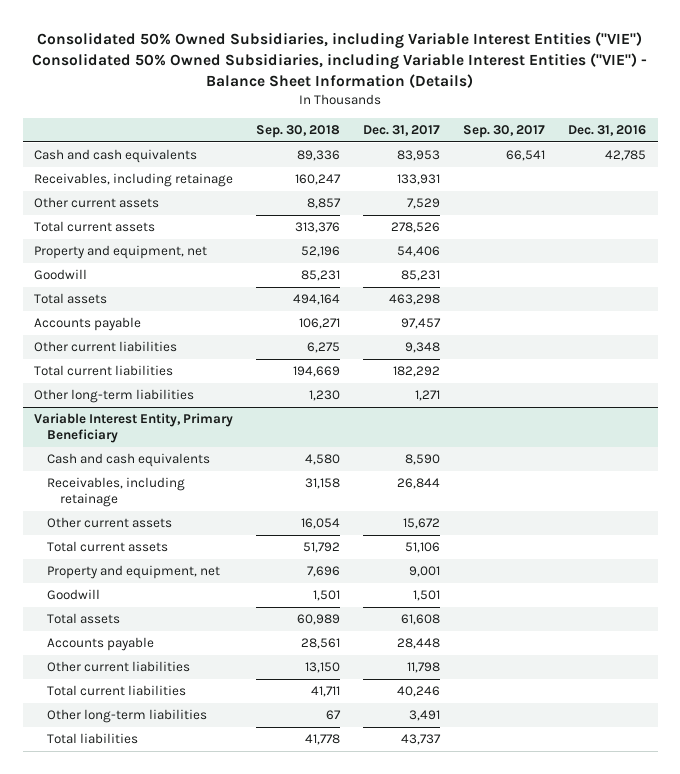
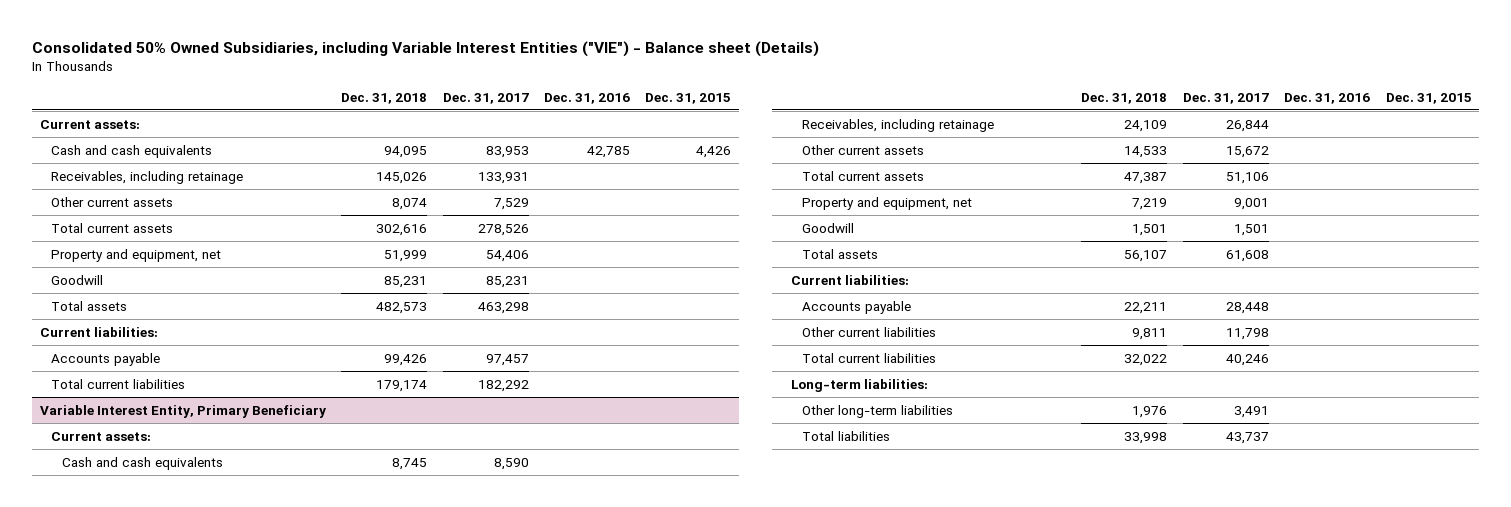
- Consolidated 50% Owned Subsidiaries, including Variable Interest Entities ("VIE") Consolidated 50% Owned Subsidiaries, including Variable Interest Entities ("VIE") - Balance Sheet Information (Details)
+ Consolidated 50% Owned Subsidiaries, including Variable Interest Entities ("VIE") - Balance sheet (Details)
- | Sep. 30, 2018 | Dec. 31, 2017 | Sep. 30, 2017 | Dec. 31, 2016
+ | Dec. 31, 2018 | Dec. 31, 2017 | Dec. 31, 2016 | Dec. 31, 2015
+ Current assets:
+ Current liabilities:
- Other current liabilities | 6,275 | 9,348 | |
- Other long-term liabilities | 1,230 | 1,271 | |
@ Variable Interest Entity, Primary Beneficiary
+ Current assets:
+ Current liabilities:
+ Long-term liabilities:

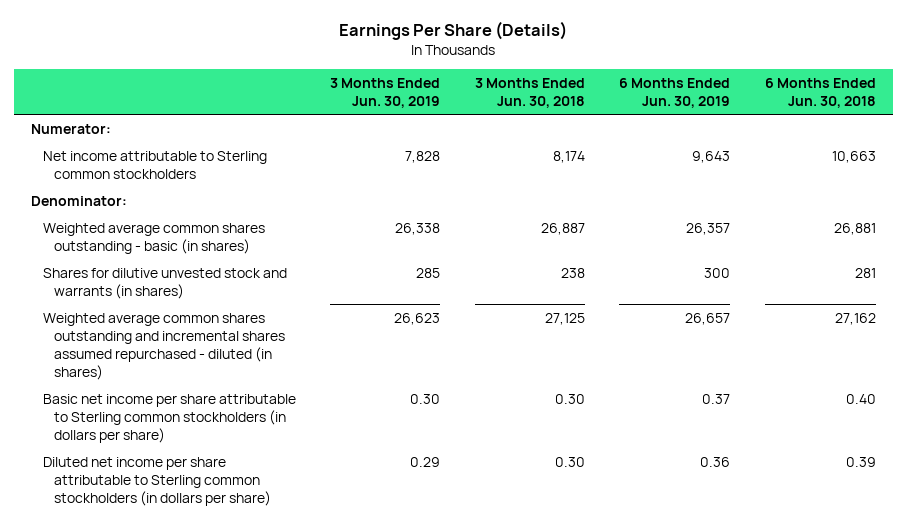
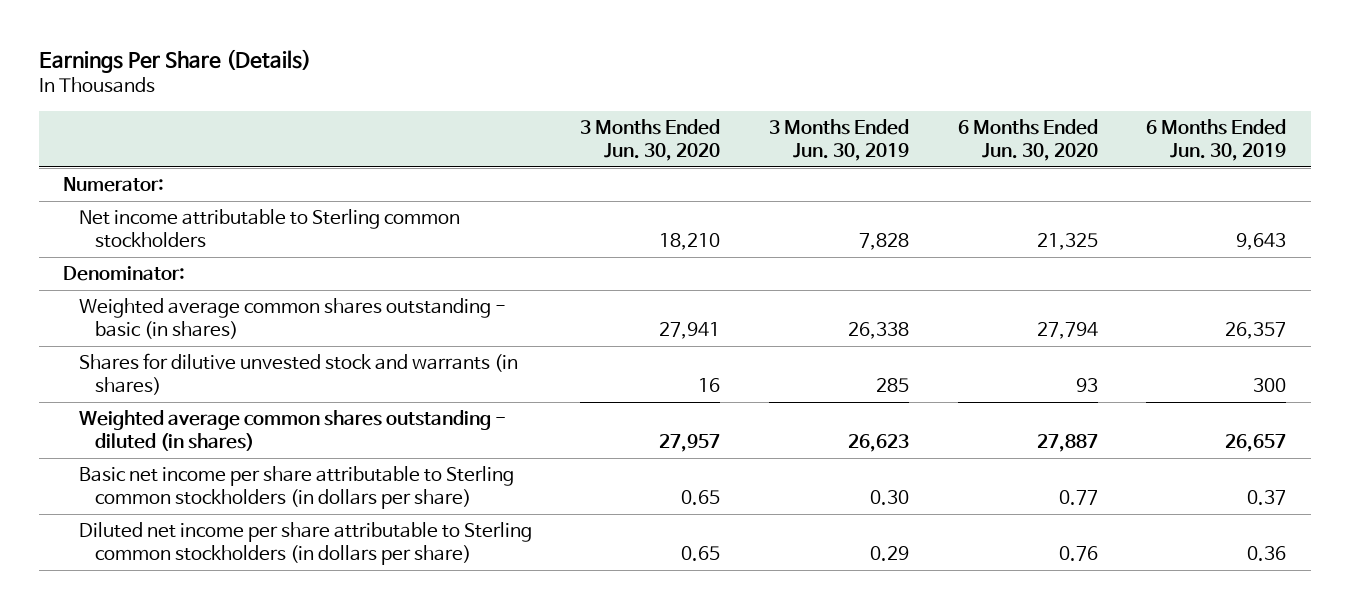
- | 3 Months Ended Jun. 30, 2019 | 3 Months Ended Jun. 30, 2018 | 6 Months Ended Jun. 30, 2019 | 6 Months Ended Jun. 30, 2018
+ | 3 Months Ended Jun. 30, 2020 | 3 Months Ended Jun. 30, 2019 | 6 Months Ended Jun. 30, 2020 | 6 Months Ended Jun. 30, 2019
- Weighted average common shares outstanding and incremental shares assumed repurchased - diluted (in shares) | 26,623 | 27,125 | 26,657 | 27,162
+ Weighted average common shares outstanding - diluted (in shares) | 27,957 | 26,623 | 27,887 | 26,657

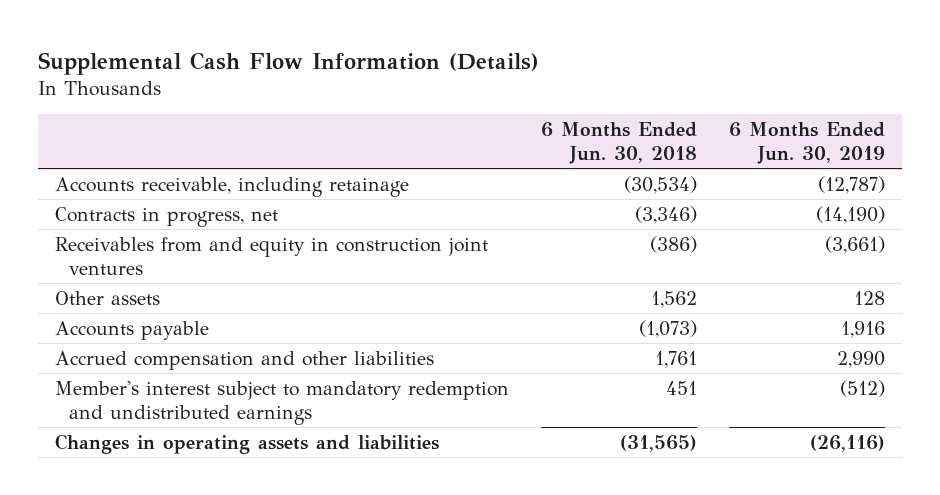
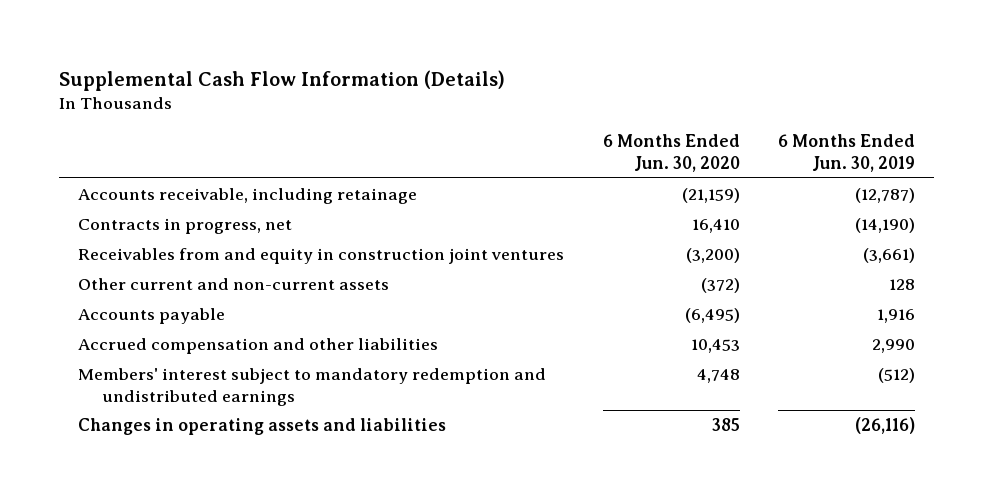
- | 6 Months Ended Jun. 30, 2018 | 6 Months Ended Jun. 30, 2019
+ | 6 Months Ended Jun. 30, 2020 | 6 Months Ended Jun. 30, 2019
- Other assets | 1,562 | 128
+ Other current and non-current assets | (372) | 128
- Member's interest subject to mandatory redemption and undistributed earnings | 451 | (512)
+ Members' interest subject to mandatory redemption and undistributed earnings | 4,748 | (512)

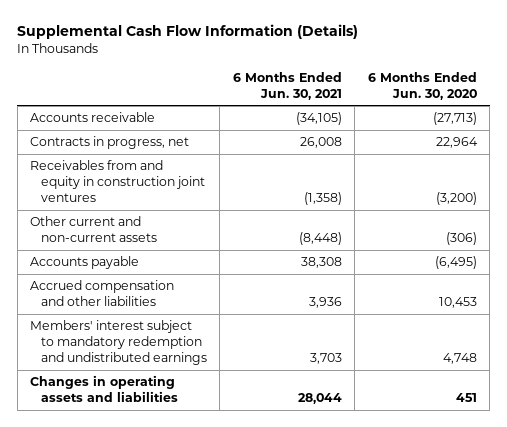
- | 6 Months Ended Jun. 30, 2020 | 6 Months Ended Jun. 30, 2019
+ | 6 Months Ended Jun. 30, 2021 | 6 Months Ended Jun. 30, 2020
- Accounts receivable, including retainage | (21,159) | (12,787)
- Contracts in progress, net | 16,410 | (14,190)
+ Accounts receivable | (34,105) | (27,713)
+ Contracts in progress, net | 26,008 | 22,964
- Other current and non-current assets | (372) | 128
+ Other current and non-current assets | (8,448) | (306)
- Changes in operating assets and liabilities | 385 | (26,116)
+ Changes in operating assets and liabilities | 28,044 | 451

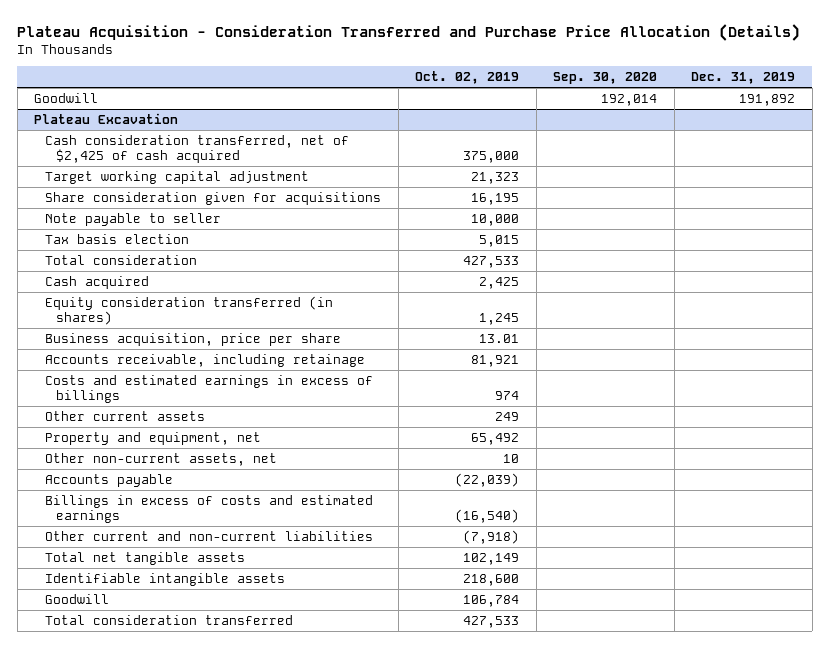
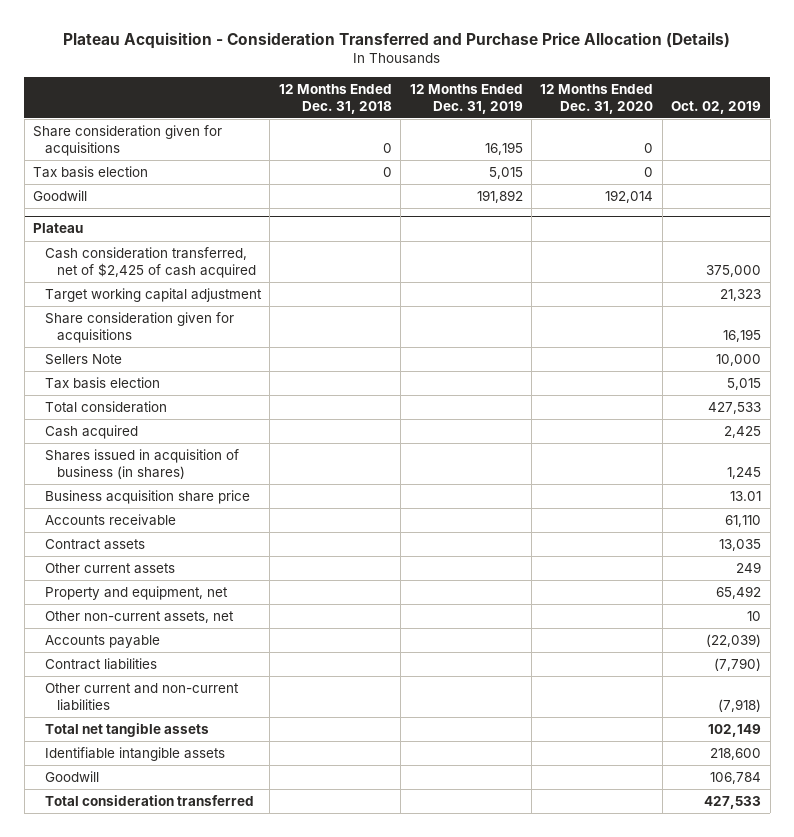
- | Oct. 02, 2019 | Sep. 30, 2020 | Dec. 31, 2019
+ | 12 Months Ended Dec. 31, 2018 | 12 Months Ended Dec. 31, 2019 | 12 Months Ended Dec. 31, 2020 | Oct. 02, 2019
+ Share consideration given for acquisitions | 0 | 16,195 | 0 |
+ Tax basis election | 0 | 5,015 | 0 |
- Plateau Excavation
+ Plateau
- Note payable to seller | 10,000 | |
+ Sellers Note | | | | 10,000
- Equity consideration transferred (in shares) | 1,245 | |
- Business acquisition, price per share | 13.01 | |
- Accounts receivable, including retainage | 81,921 | |
- Costs and estimated earnings in excess of billings | 974 | |
+ Shares issued in acquisition of business (in shares) | | | | 1,245
+ Business acquisition share price | | | | 13.01
+ Accounts receivable | | | | 61,110
+ Contract assets | | | | 13,035
- Billings in excess of costs and estimated earnings | (16,540) | |
+ Contract liabilities | | | | (7,790)

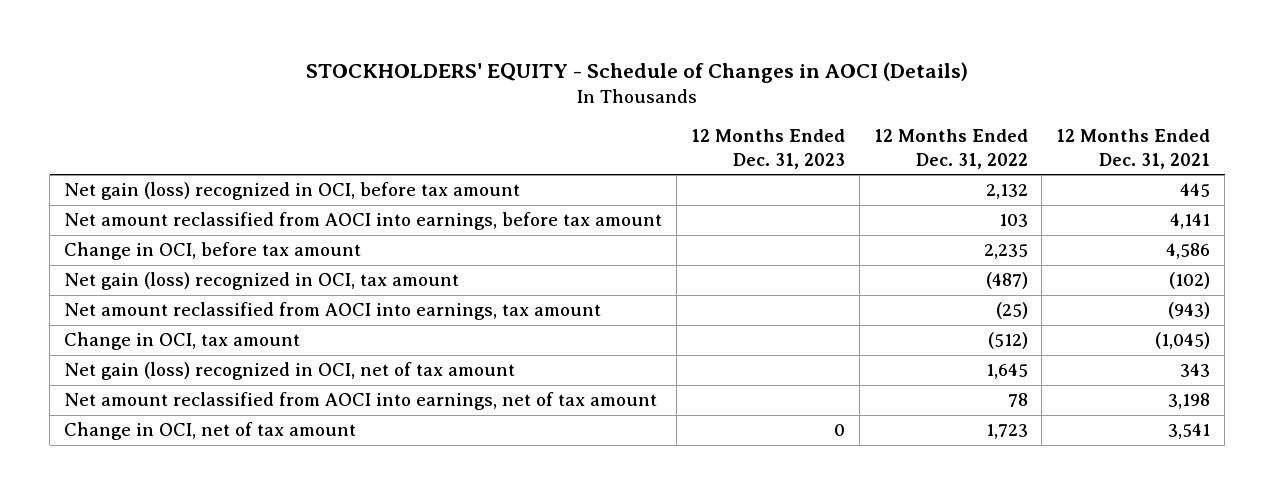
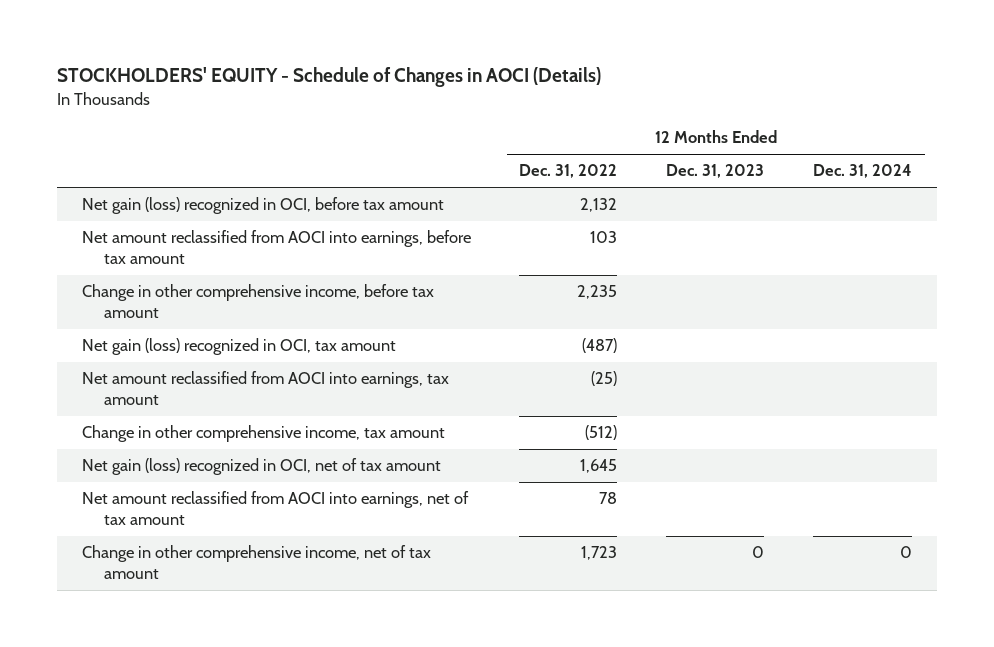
- | 12 Months Ended Dec. 31, 2023 | 12 Months Ended Dec. 31, 2022 | 12 Months Ended Dec. 31, 2021
+ | 12 Months Ended Dec. 31, 2022 | 12 Months Ended Dec. 31, 2023 | 12 Months Ended Dec. 31, 2024
- Change in OCI, before tax amount | | 2,235 | 4,586
+ Change in other comprehensive income, before tax amount | 2,235 | |
- Change in OCI, tax amount | | (512) | (1,045)
+ Change in other comprehensive income, tax amount | (512) | |
- Change in OCI, net of tax amount | 0 | 1,723 | 3,541
+ Change in other comprehensive income, net of tax amount | 1,723 | 0 | 0

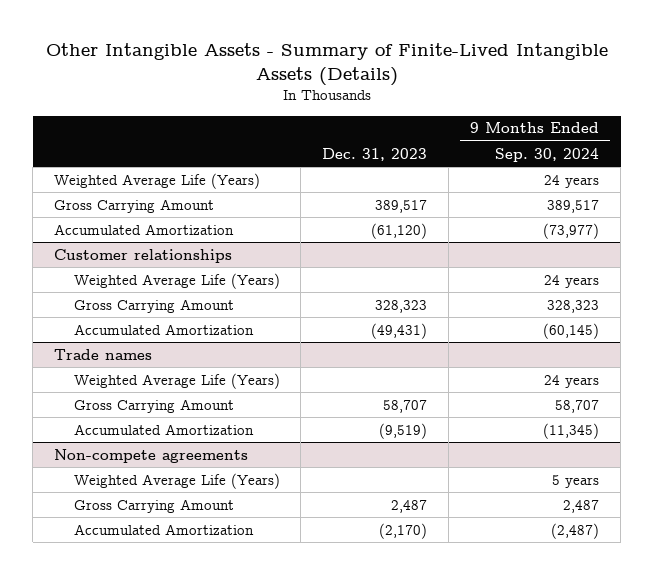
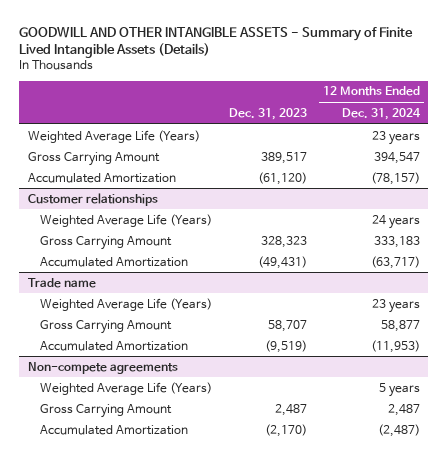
- Other Intangible Assets - Summary of Finite-Lived Intangible Assets (Details)
+ GOODWILL AND OTHER INTANGIBLE ASSETS - Summary of Finite Lived Intangible Assets (Details)
- | Dec. 31, 2023 | 9 Months Ended Sep. 30, 2024
+ | Dec. 31, 2023 | 12 Months Ended Dec. 31, 2024
- Trade names
+ Trade name

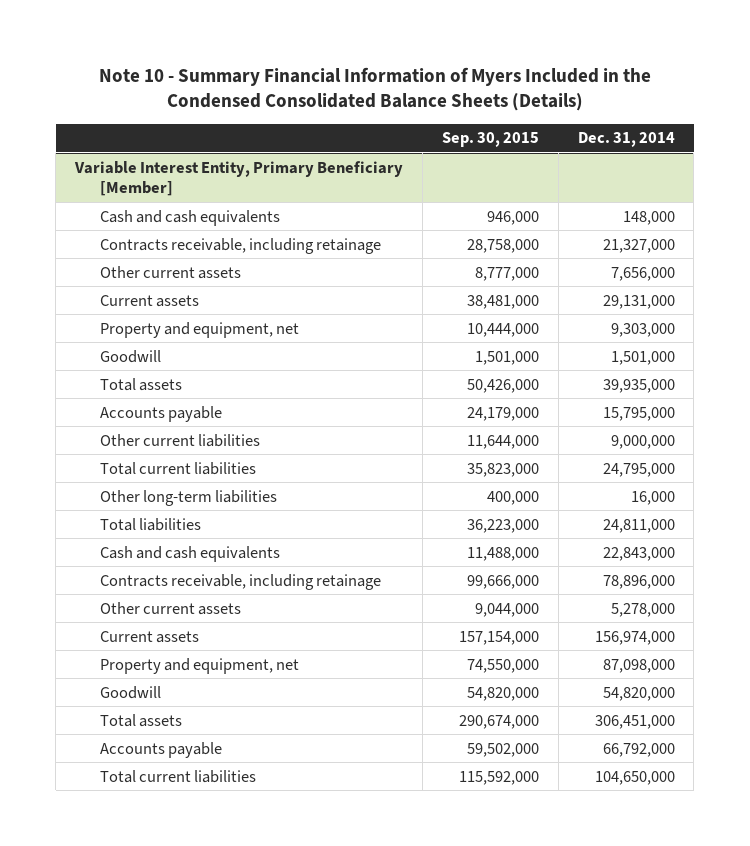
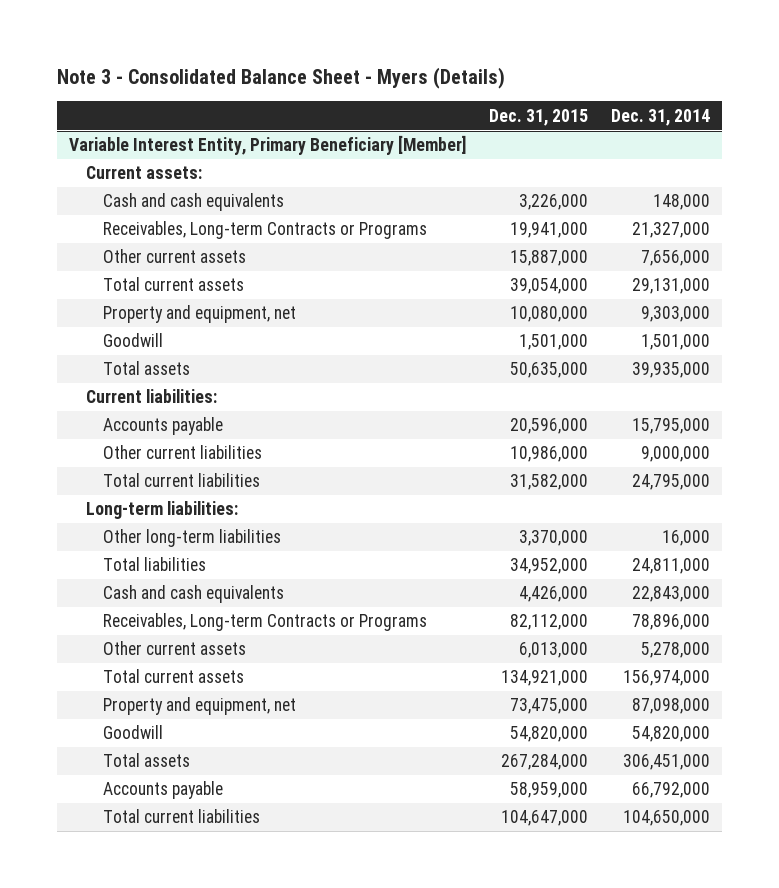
- Note 10 - Summary Financial Information of Myers Included in the Condensed Consolidated Balance Sheets (Details)
+ Note 3 - Consolidated Balance Sheet - Myers (Details)
- | Sep. 30, 2015 | Dec. 31, 2014
+ | Dec. 31, 2015 | Dec. 31, 2014
@ Variable Interest Entity, Primary Beneficiary [Member]
+ Current assets:
- Contracts receivable, including retainage | 28,758,000 | 21,327,000
+ Receivables, Long-term Contracts or Programs | 19,941,000 | 21,327,000
- Current assets | 38,481,000 | 29,131,000
+ Total current assets | 39,054,000 | 29,131,000
+ Current liabilities:
+ Long-term liabilities:
- Contracts receivable, including retainage | 99,666,000 | 78,896,000
+ Receivables, Long-term Contracts or Programs | 82,112,000 | 78,896,000
- Current assets | 157,154,000 | 156,974,000
+ Total current assets | 134,921,000 | 156,974,000

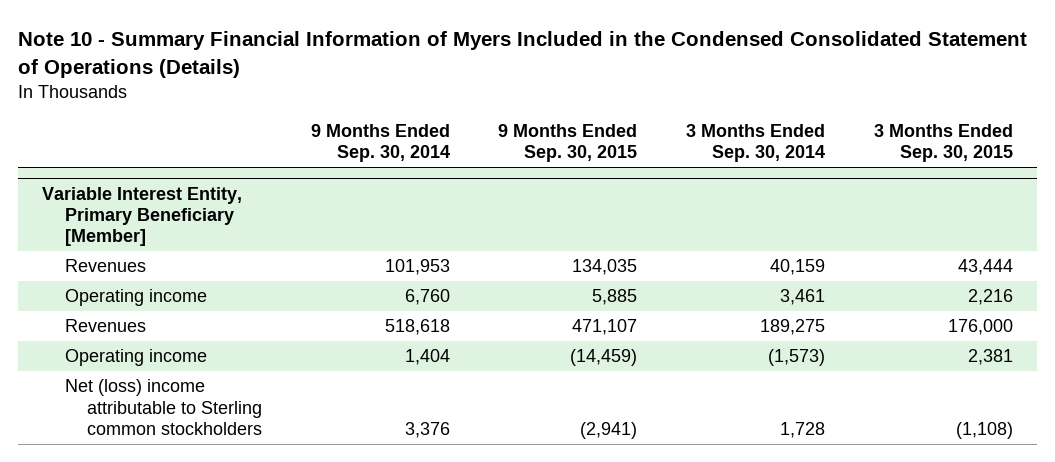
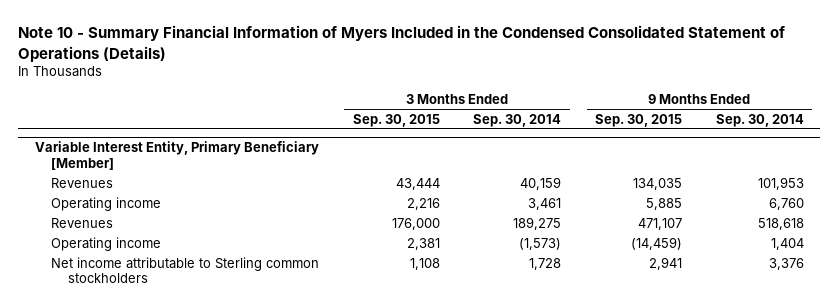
- | 9 Months Ended Sep. 30, 2014 | 9 Months Ended Sep. 30, 2015 | 3 Months Ended Sep. 30, 2014 | 3 Months Ended Sep. 30, 2015
+ | 3 Months Ended Sep. 30, 2015 | 3 Months Ended Sep. 30, 2014 | 9 Months Ended Sep. 30, 2015 | 9 Months Ended Sep. 30, 2014
@ Variable Interest Entity, Primary Beneficiary [Member]
- Net (loss) income attributable to Sterling common stockholders | 3,376 | (2,941) | 1,728 | (1,108)
+ Net income attributable to Sterling common stockholders | 1,108 | 1,728 | 2,941 | 3,376

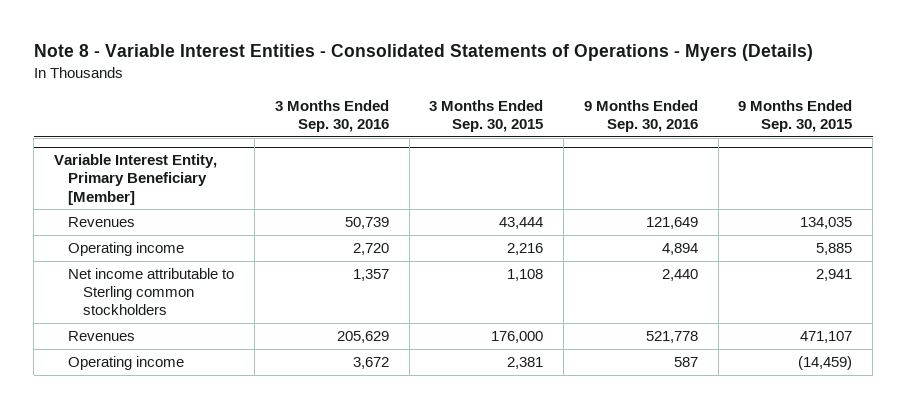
- Note 10 - Summary Financial Information of Myers Included in the Condensed Consolidated Statement of Operations (Details)
+ Note 8 - Variable Interest Entities - Consolidated Statements of Operations - Myers (Details)
- | 3 Months Ended Sep. 30, 2015 | 3 Months Ended Sep. 30, 2014 | 9 Months Ended Sep. 30, 2015 | 9 Months Ended Sep. 30, 2014
+ | 3 Months Ended Sep. 30, 2016 | 3 Months Ended Sep. 30, 2015 | 9 Months Ended Sep. 30, 2016 | 9 Months Ended Sep. 30, 2015
@ Variable Interest Entity, Primary Beneficiary [Member]
moved up: Net income attributable to Sterling common stockholders | 1,357 | 1,108 | 2,440 | 2,941

